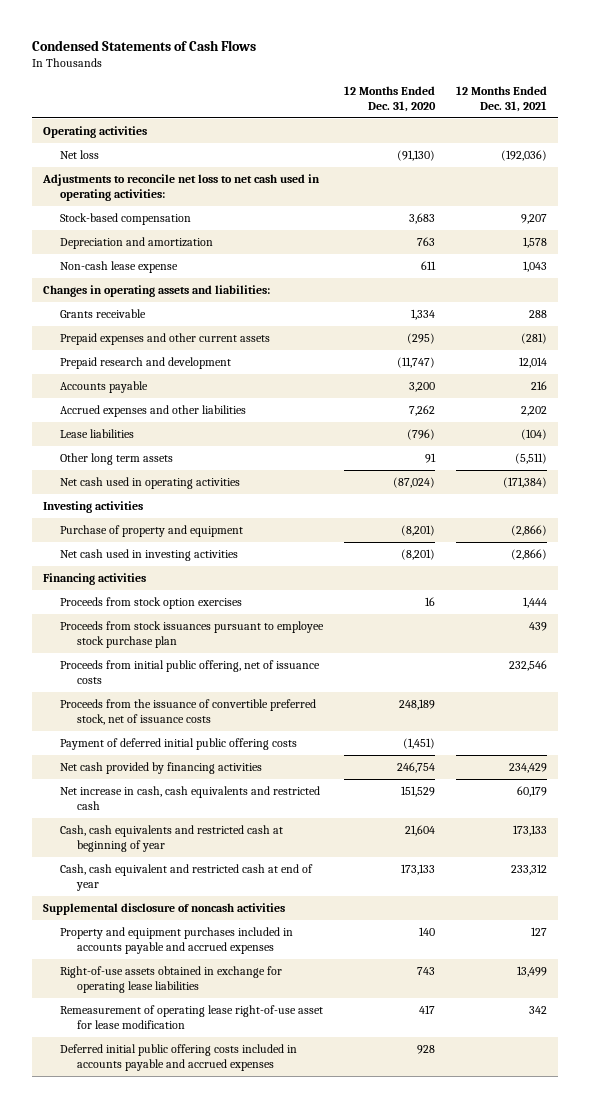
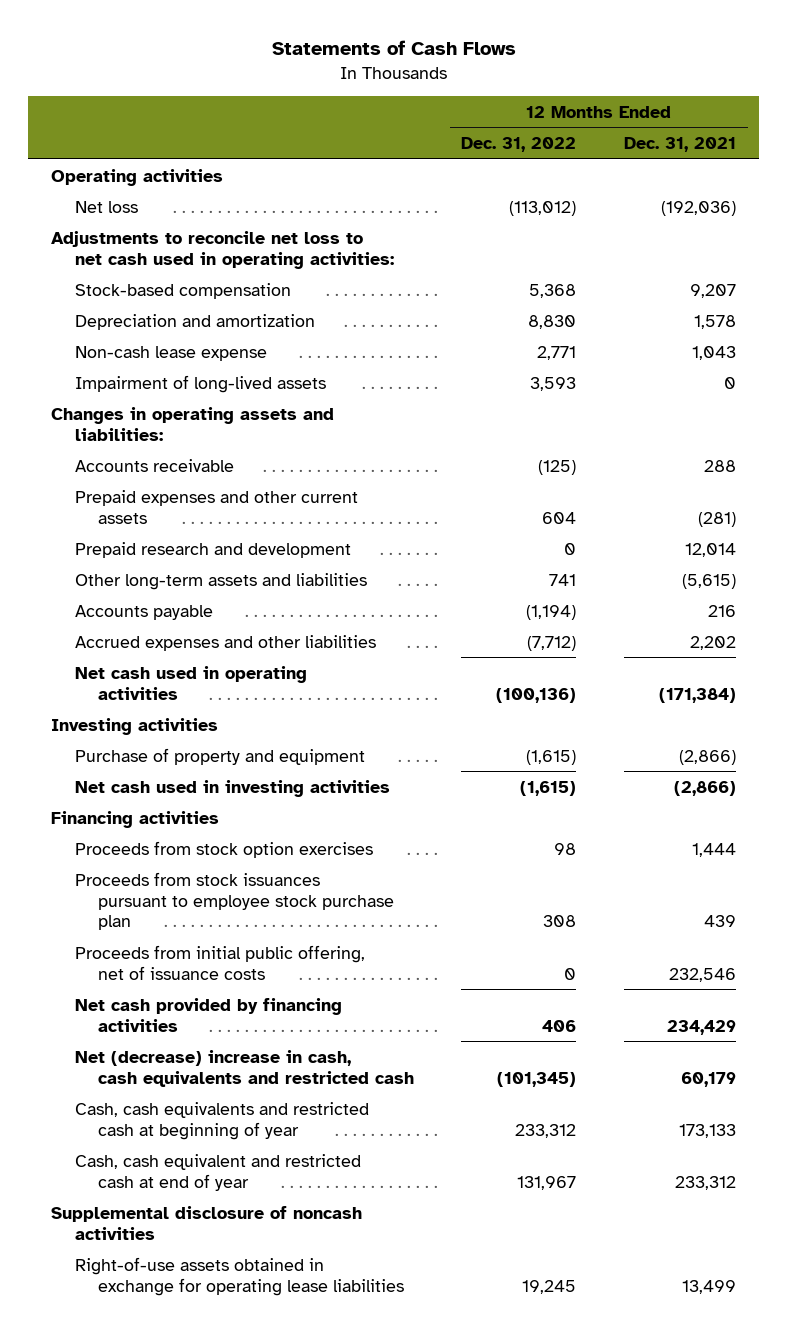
- Condensed Statements of Cash Flows
+ Statements of Cash Flows
- | 12 Months Ended Dec. 31, 2020 | 12 Months Ended Dec. 31, 2021
+ | 12 Months Ended Dec. 31, 2022 | 12 Months Ended Dec. 31, 2021
+ Impairment of long-lived assets | 3,593 | 0
- Grants receivable | 1,334 | 288
+ Accounts receivable | (125) | 288
+ Other long-term assets and liabilities | 741 | (5,615)
- Lease liabilities | (796) | (104)
- Other long term assets | 91 | (5,511)
- Proceeds from the issuance of convertible preferred stock, net of issuance costs | 248,189 |
- Payment of deferred initial public offering costs | (1,451) |
- Net increase in cash, cash equivalents and restricted cash | 151,529 | 60,179
+ Net (decrease) increase in cash, cash equivalents and restricted cash | (101,345) | 60,179
- Property and equipment purchases included in accounts payable and accrued expenses | 140 | 127
- Remeasurement of operating lease right-of-use asset for lease modification | 417 | 342
- Deferred initial public offering costs included in accounts payable and accrued expenses | 928 |

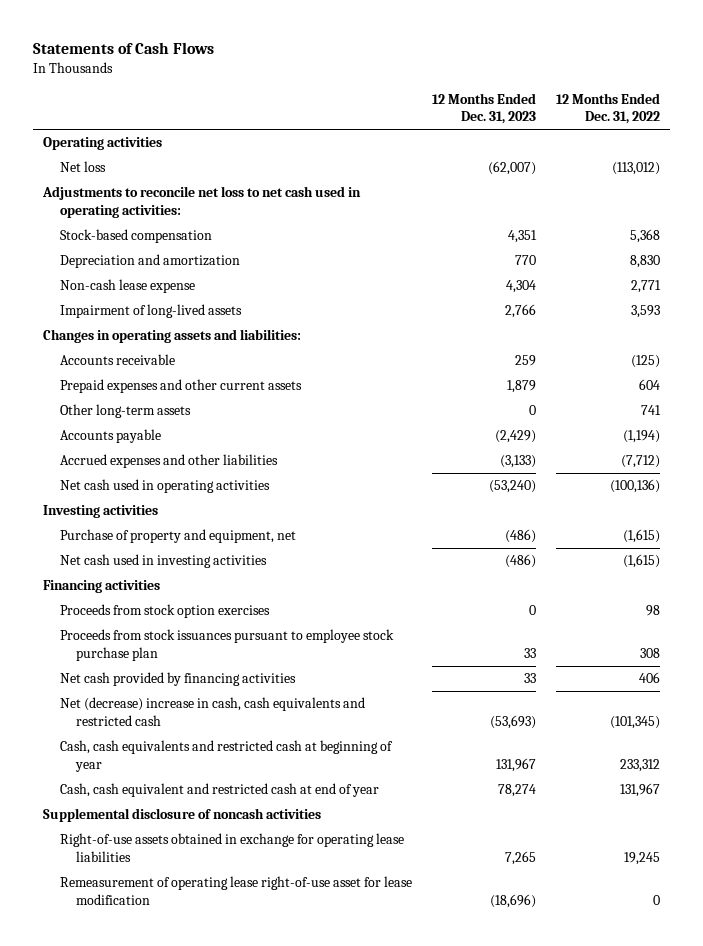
- | 12 Months Ended Dec. 31, 2022 | 12 Months Ended Dec. 31, 2021
+ | 12 Months Ended Dec. 31, 2023 | 12 Months Ended Dec. 31, 2022
- Prepaid research and development | 0 | 12,014
- Other long-term assets and liabilities | 741 | (5,615)
+ Other long-term assets | 0 | 741
- Purchase of property and equipment | (1,615) | (2,866)
+ Purchase of property and equipment, net | (486) | (1,615)
- Proceeds from initial public offering, net of issuance costs | 0 | 232,546
+ Remeasurement of operating lease right-of-use asset for lease modification | (18,696) | 0

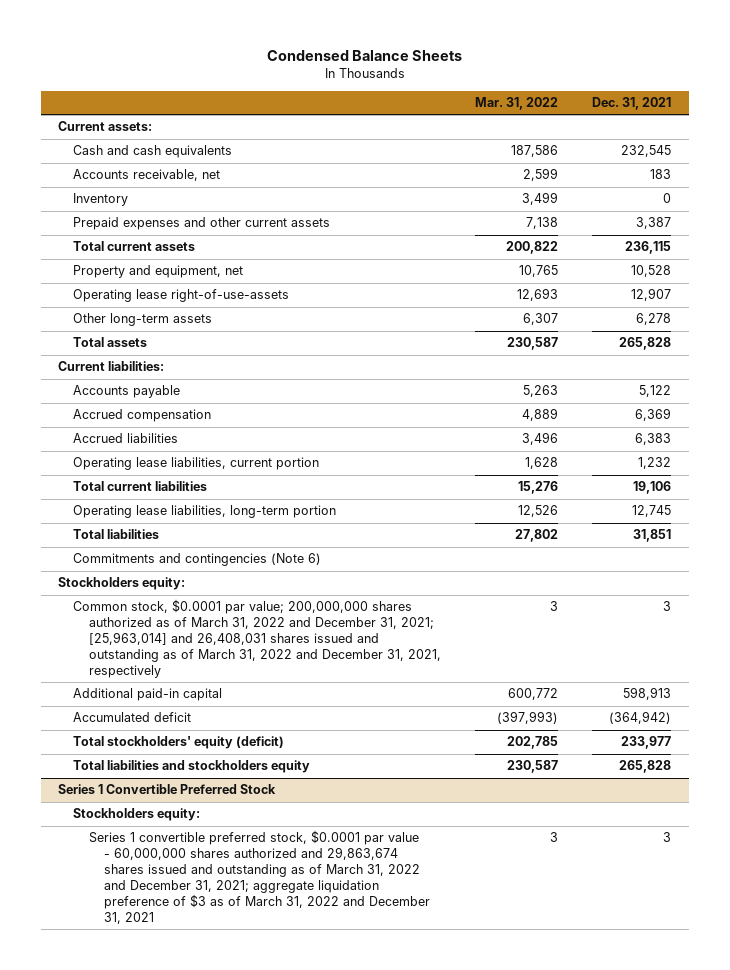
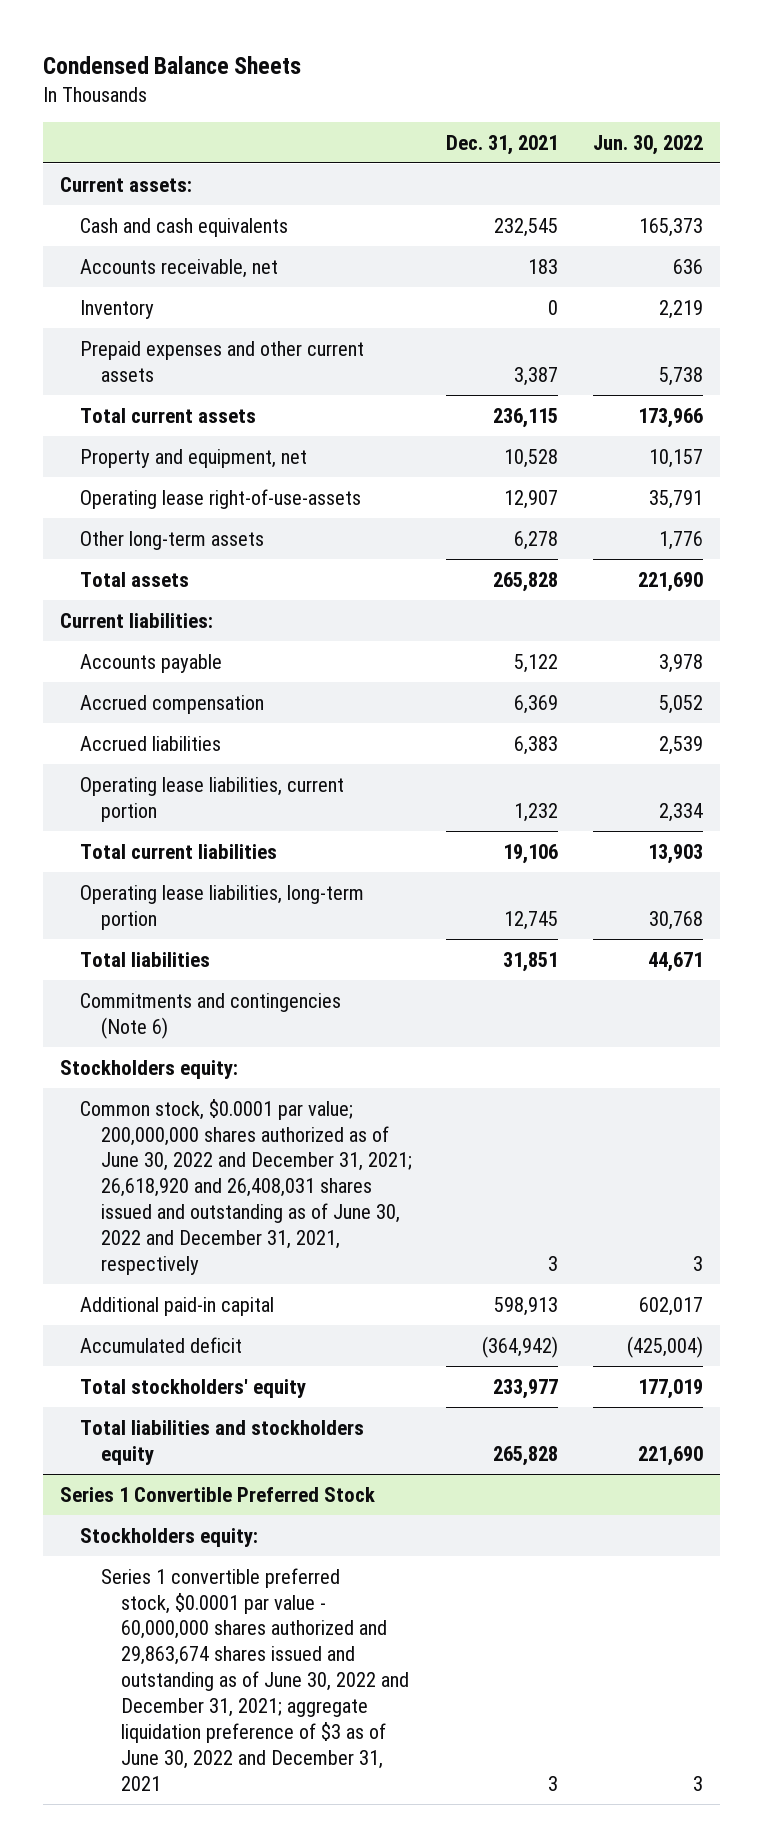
- | Mar. 31, 2022 | Dec. 31, 2021
+ | Dec. 31, 2021 | Jun. 30, 2022
- Common stock, $0.0001 par value; 200,000,000 shares authorized as of March 31, 2022 and December 31, 2021; [25,963,014] and 26,408,031 shares issued and outstanding as of March 31, 2022 and December 31, 2021, respectively | 3 | 3
+ Common stock, $0.0001 par value; 200,000,000 shares authorized as of June 30, 2022 and December 31, 2021; 26,618,920 and 26,408,031 shares issued and outstanding as of June 30, 2022 and December 31, 2021, respectively | 3 | 3
- Total stockholders' equity (deficit) | 202,785 | 233,977
+ Total stockholders' equity | 233,977 | 177,019
@ Series 1 Convertible Preferred Stock
- Series 1 convertible preferred stock, $0.0001 par value - 60,000,000 shares authorized and 29,863,674 shares issued and outstanding as of March 31, 2022 and December 31, 2021; aggregate liquidation preference of $3 as of March 31, 2022 and December 31, 2021 | 3 | 3
+ Series 1 convertible preferred stock, $0.0001 par value - 60,000,000 shares authorized and 29,863,674 shares issued and outstanding as of June 30, 2022 and December 31, 2021; aggregate liquidation preference of $3 as of June 30, 2022 and December 31, 2021 | 3 | 3

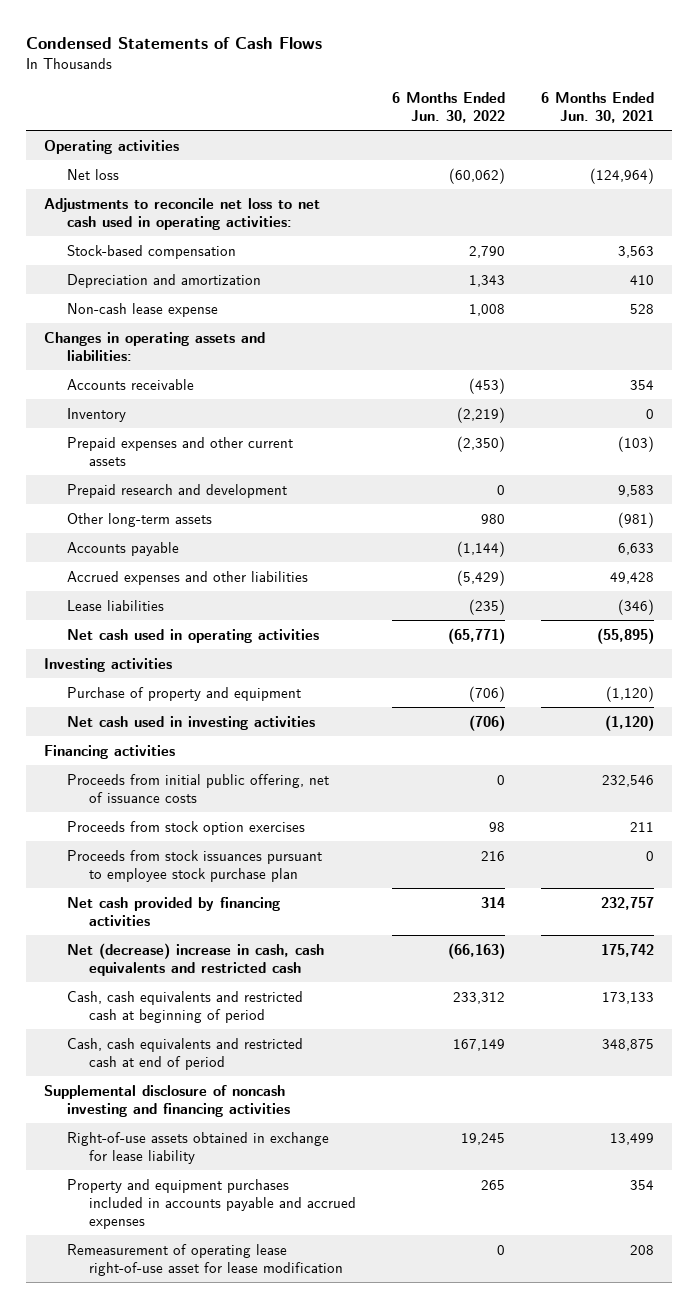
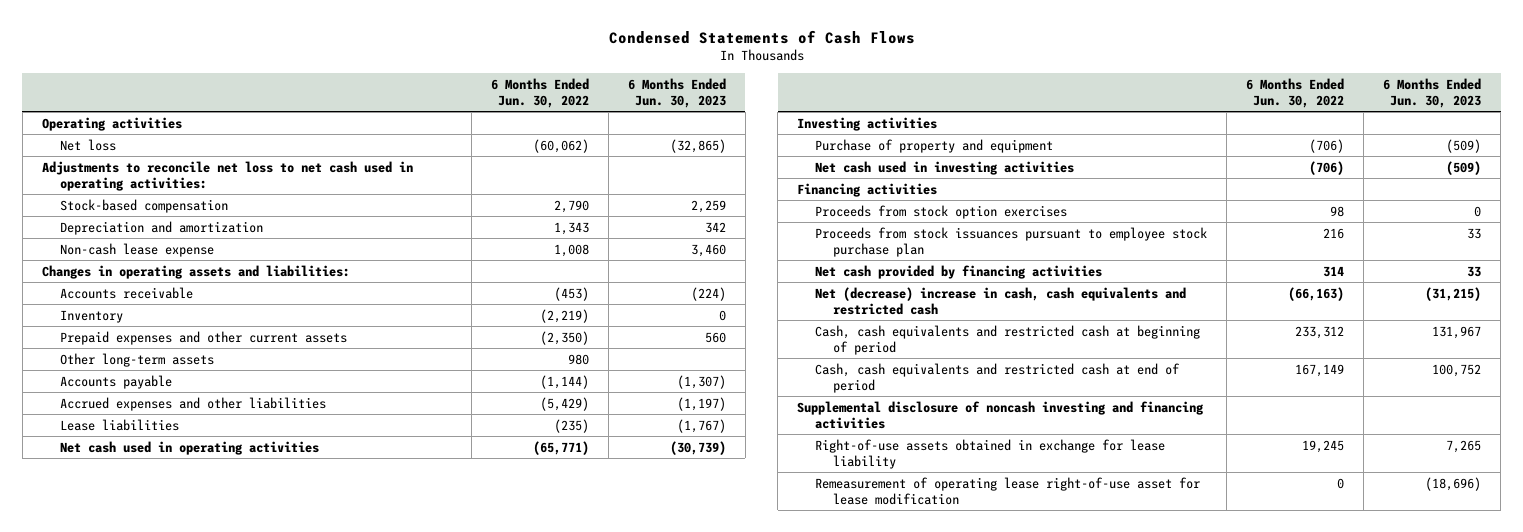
- | 6 Months Ended Jun. 30, 2022 | 6 Months Ended Jun. 30, 2021
+ | 6 Months Ended Jun. 30, 2022 | 6 Months Ended Jun. 30, 2023
- Prepaid research and development | 0 | 9,583
- Proceeds from initial public offering, net of issuance costs | 0 | 232,546
- Property and equipment purchases included in accounts payable and accrued expenses | 265 | 354

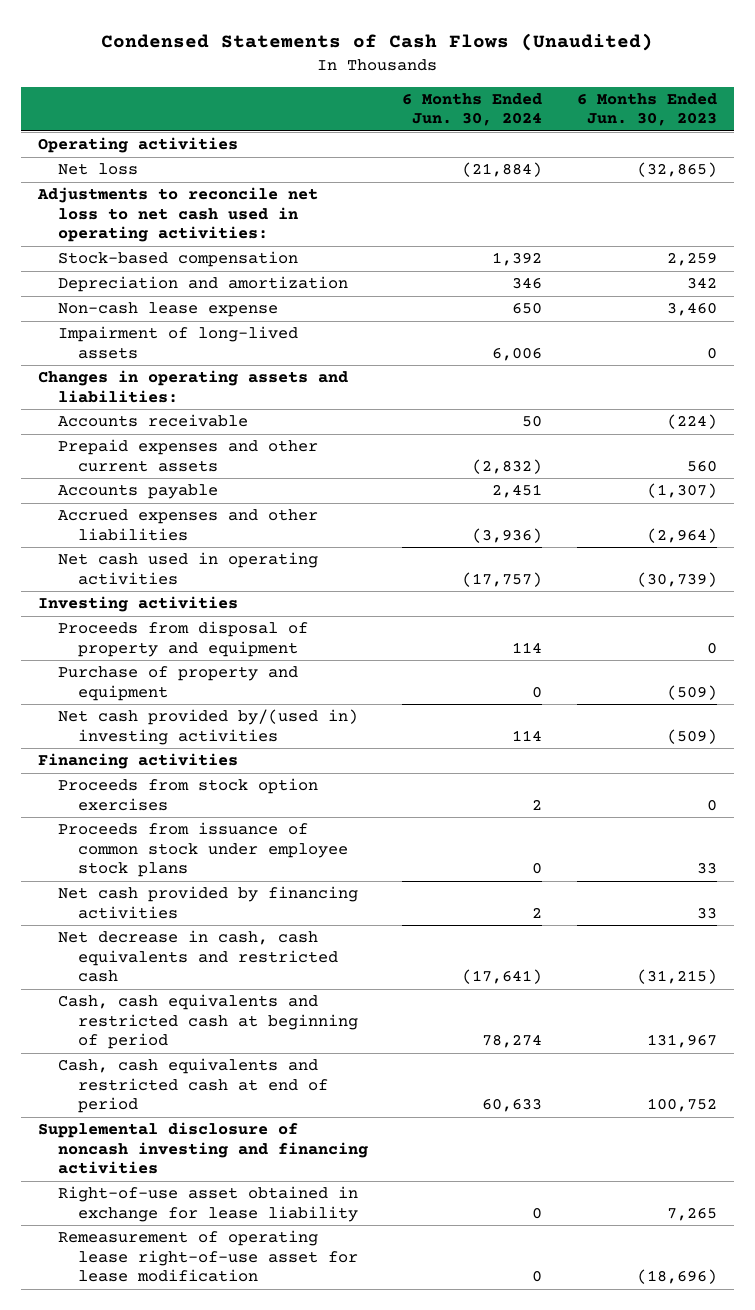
- Condensed Statements of Cash Flows
+ Condensed Statements of Cash Flows (Unaudited)
- | 6 Months Ended Jun. 30, 2022 | 6 Months Ended Jun. 30, 2023
+ | 6 Months Ended Jun. 30, 2024 | 6 Months Ended Jun. 30, 2023
+ Impairment of long-lived assets | 6,006 | 0
- Inventory | (2,219) | 0
- Other long-term assets | 980 |
- Accrued expenses and other liabilities | (5,429) | (1,197)
- Lease liabilities | (235) | (1,767)
+ Accrued expenses and other liabilities | (3,936) | (2,964)
+ Proceeds from disposal of property and equipment | 114 | 0
- Net cash used in investing activities | (706) | (509)
+ Net cash provided by/(used in) investing activities | 114 | (509)
- Proceeds from stock issuances pursuant to employee stock purchase plan | 216 | 33
+ Proceeds from issuance of common stock under employee stock plans | 0 | 33
- Net (decrease) increase in cash, cash equivalents and restricted cash | (66,163) | (31,215)
+ Net decrease in cash, cash equivalents and restricted cash | (17,641) | (31,215)
- Right-of-use assets obtained in exchange for lease liability | 19,245 | 7,265
+ Right-of-use asset obtained in exchange for lease liability | 0 | 7,265

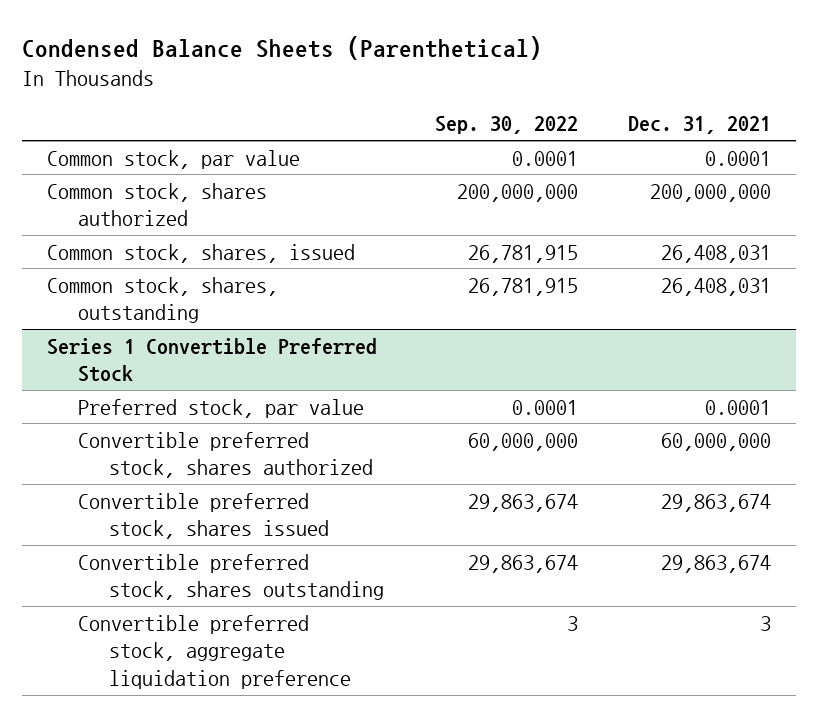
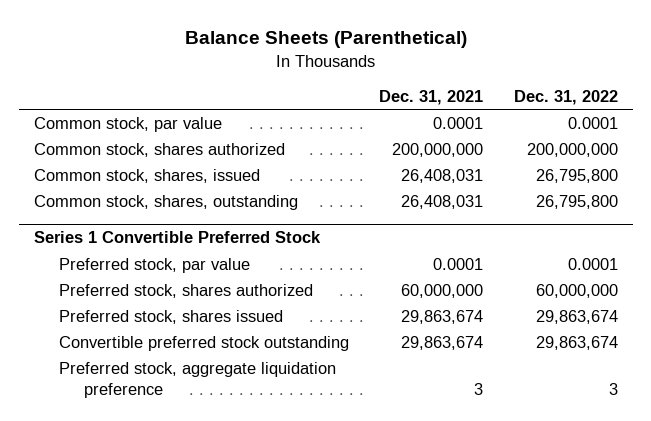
- Condensed Balance Sheets (Parenthetical)
+ Balance Sheets (Parenthetical)
- | Sep. 30, 2022 | Dec. 31, 2021
+ | Dec. 31, 2021 | Dec. 31, 2022
@ Series 1 Convertible Preferred Stock
- Convertible preferred stock, shares authorized | 60,000,000 | 60,000,000
- Convertible preferred stock, shares issued | 29,863,674 | 29,863,674
- Convertible preferred stock, shares outstanding | 29,863,674 | 29,863,674
- Convertible preferred stock, aggregate liquidation preference | 3 | 3
+ Preferred stock, shares authorized | 60,000,000 | 60,000,000
+ Preferred stock, shares issued | 29,863,674 | 29,863,674
+ Convertible preferred stock outstanding | 29,863,674 | 29,863,674
+ Preferred stock, aggregate liquidation preference | 3 | 3

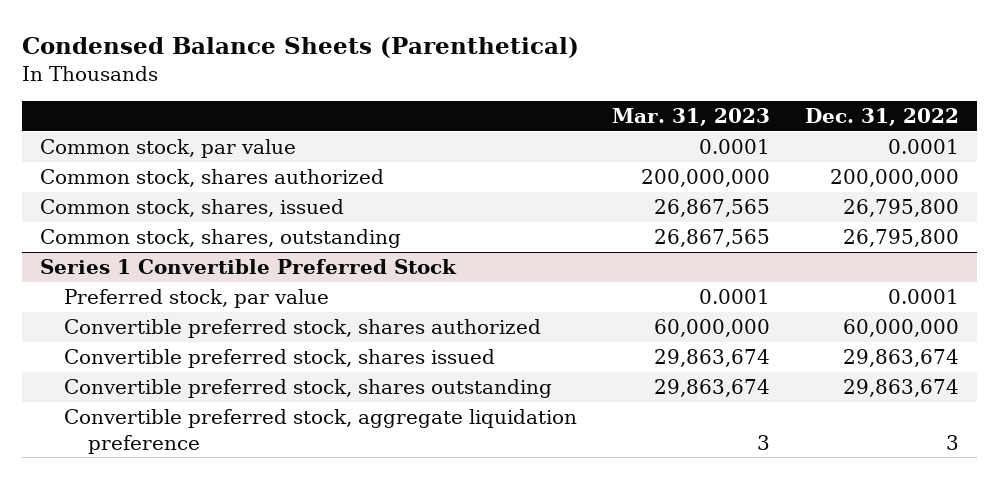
- Balance Sheets (Parenthetical)
+ Condensed Balance Sheets (Parenthetical)
- | Dec. 31, 2021 | Dec. 31, 2022
+ | Mar. 31, 2023 | Dec. 31, 2022
@ Series 1 Convertible Preferred Stock
- Preferred stock, shares authorized | 60,000,000 | 60,000,000
- Preferred stock, shares issued | 29,863,674 | 29,863,674
- Convertible preferred stock outstanding | 29,863,674 | 29,863,674
- Preferred stock, aggregate liquidation preference | 3 | 3
+ Convertible preferred stock, shares authorized | 60,000,000 | 60,000,000
+ Convertible preferred stock, shares issued | 29,863,674 | 29,863,674
+ Convertible preferred stock, shares outstanding | 29,863,674 | 29,863,674
+ Convertible preferred stock, aggregate liquidation preference | 3 | 3

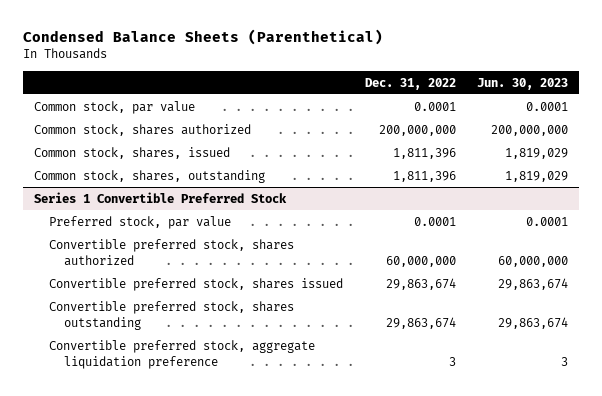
- | Mar. 31, 2023 | Dec. 31, 2022
+ | Dec. 31, 2022 | Jun. 30, 2023
- Common stock, shares, issued | 26,867,565 | 26,795,800
- Common stock, shares, outstanding | 26,867,565 | 26,795,800
+ Common stock, shares, issued | 1,811,396 | 1,819,029
+ Common stock, shares, outstanding | 1,811,396 | 1,819,029

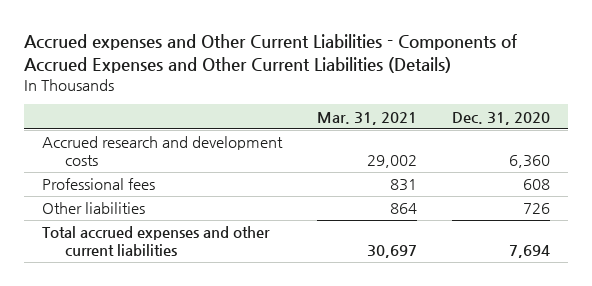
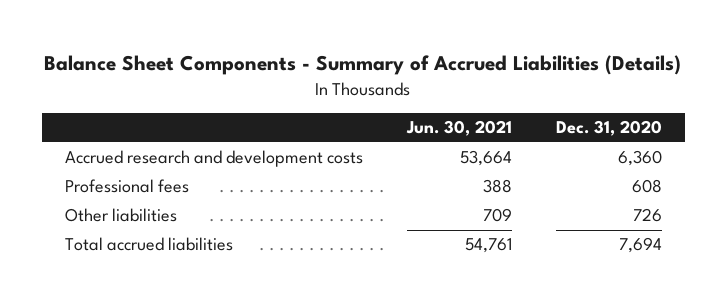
- Accrued expenses and Other Current Liabilities - Components of Accrued Expenses and Other Current Liabilities (Details)
+ Balance Sheet Components - Summary of Accrued Liabilities (Details)
- | Mar. 31, 2021 | Dec. 31, 2020
+ | Jun. 30, 2021 | Dec. 31, 2020
- Total accrued expenses and other current liabilities | 30,697 | 7,694
+ Total accrued liabilities | 54,761 | 7,694

